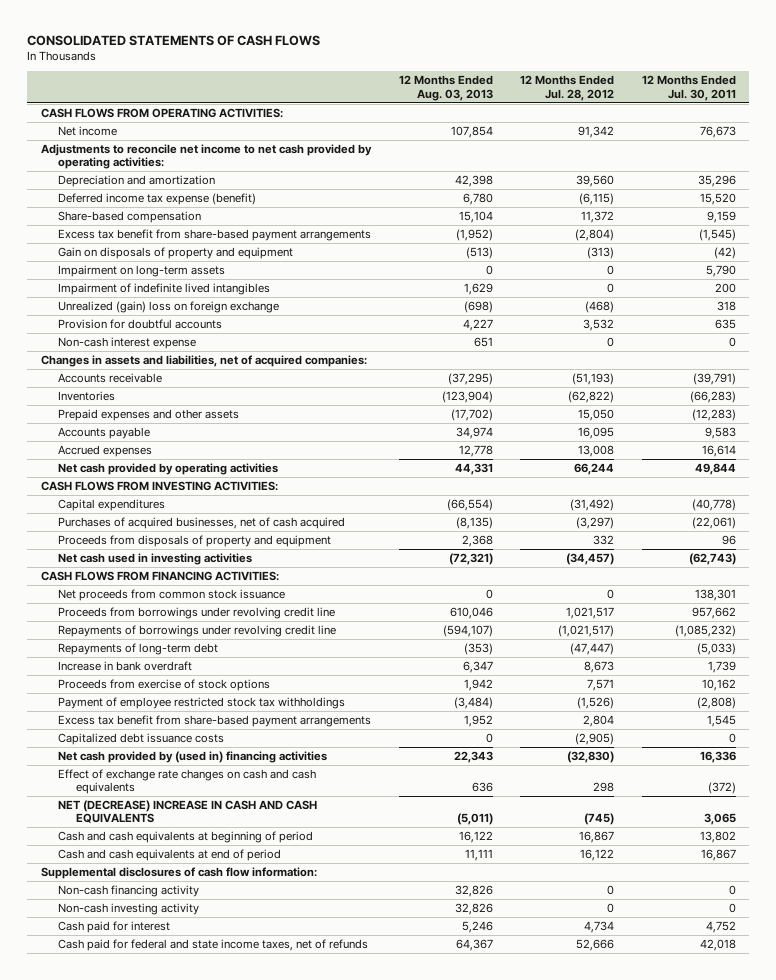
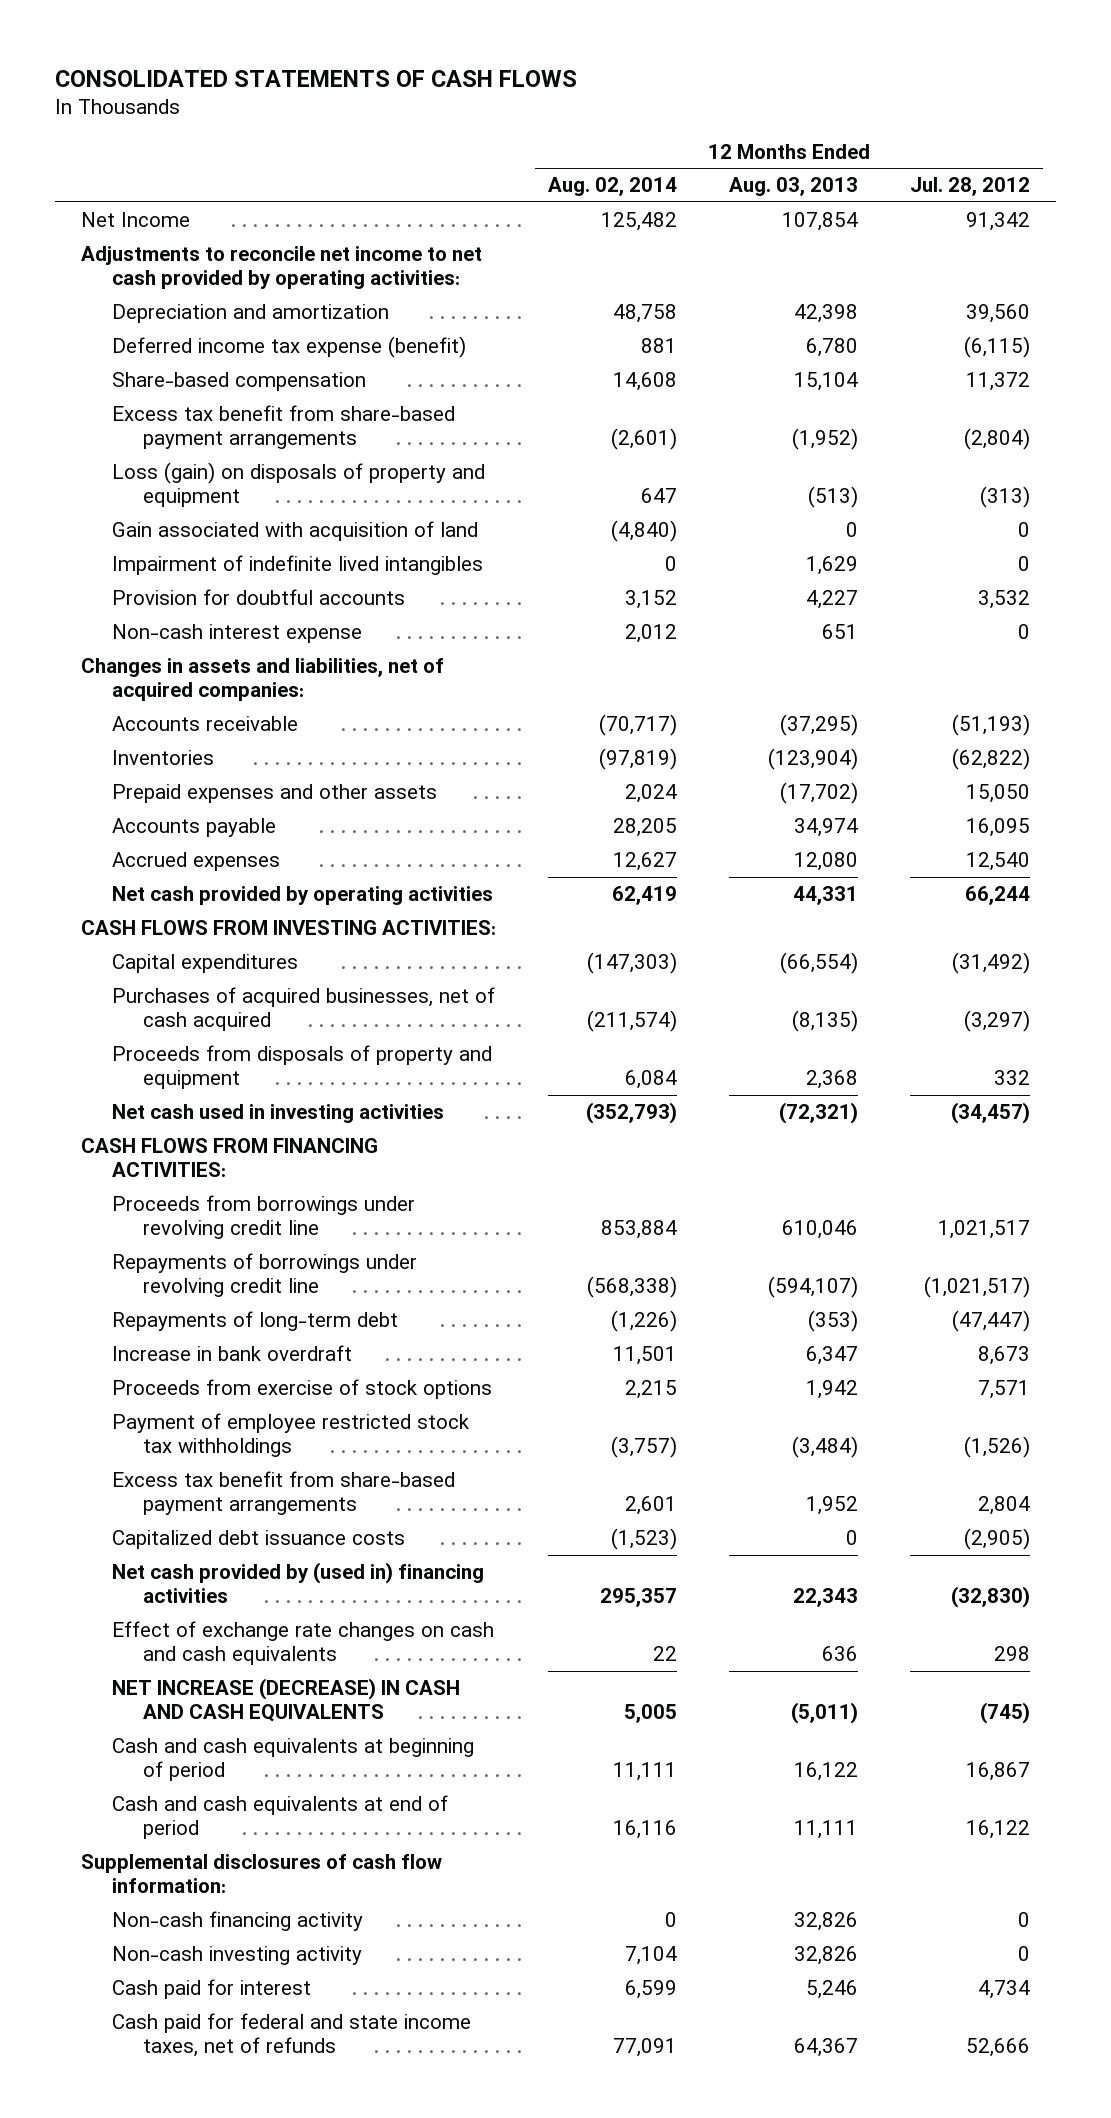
- | 12 Months Ended Aug. 03, 2013 | 12 Months Ended Jul. 28, 2012 | 12 Months Ended Jul. 30, 2011
+ | 12 Months Ended Aug. 02, 2014 | 12 Months Ended Aug. 03, 2013 | 12 Months Ended Jul. 28, 2012
- CASH FLOWS FROM OPERATING ACTIVITIES:
- Net income | 107,854 | 91,342 | 76,673
+ Net Income | 125,482 | 107,854 | 91,342
- Gain on disposals of property and equipment | (513) | (313) | (42)
- Impairment on long-term assets | 0 | 0 | 5,790
+ Loss (gain) on disposals of property and equipment | 647 | (513) | (313)
+ Gain associated with acquisition of land | (4,840) | 0 | 0
- Unrealized (gain) loss on foreign exchange | (698) | (468) | 318
- Accrued expenses | 12,778 | 13,008 | 16,614
+ Accrued expenses | 12,627 | 12,080 | 12,540
- Net proceeds from common stock issuance | 0 | 0 | 138,301
- NET (DECREASE) INCREASE IN CASH AND CASH EQUIVALENTS | (5,011) | (745) | 3,065
+ NET INCREASE (DECREASE) IN CASH AND CASH EQUIVALENTS | 5,005 | (5,011) | (745)

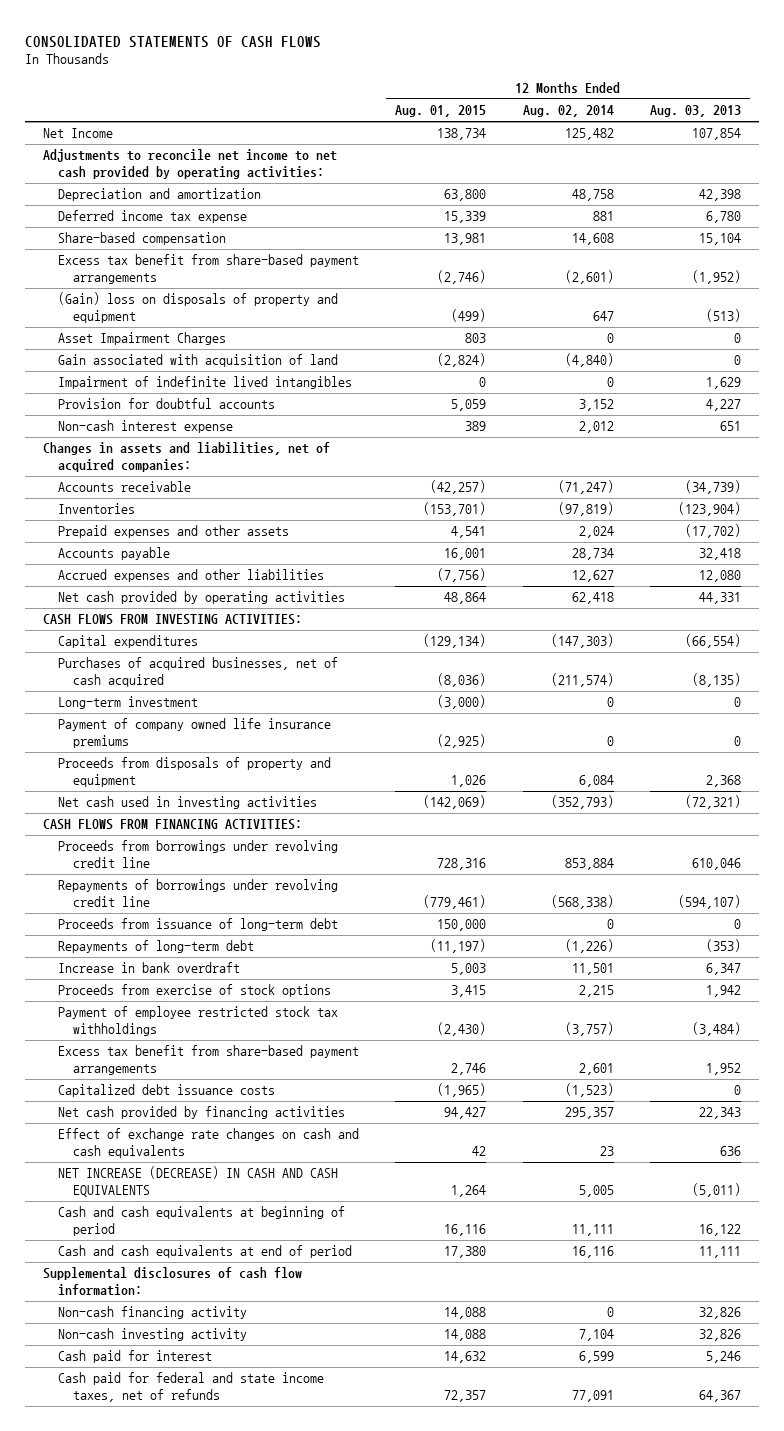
- | 12 Months Ended Aug. 02, 2014 | 12 Months Ended Aug. 03, 2013 | 12 Months Ended Jul. 28, 2012
+ | 12 Months Ended Aug. 01, 2015 | 12 Months Ended Aug. 02, 2014 | 12 Months Ended Aug. 03, 2013
- Deferred income tax expense (benefit) | 881 | 6,780 | (6,115)
+ Deferred income tax expense | 15,339 | 881 | 6,780
- Loss (gain) on disposals of property and equipment | 647 | (513) | (313)
+ (Gain) loss on disposals of property and equipment | (499) | 647 | (513)
+ Asset Impairment Charges | 803 | 0 | 0
- Accounts receivable | (70,717) | (37,295) | (51,193)
+ Accounts receivable | (42,257) | (71,247) | (34,739)
- Accounts payable | 28,205 | 34,974 | 16,095
- Accrued expenses | 12,627 | 12,080 | 12,540
- Net cash provided by operating activities | 62,419 | 44,331 | 66,244
+ Accounts payable | 16,001 | 28,734 | 32,418
+ Accrued expenses and other liabilities | (7,756) | 12,627 | 12,080
+ Net cash provided by operating activities | 48,864 | 62,418 | 44,331
+ Long-term investment | (3,000) | 0 | 0
+ Payment of company owned life insurance premiums | (2,925) | 0 | 0
+ Proceeds from issuance of long-term debt | 150,000 | 0 | 0
- Net cash provided by (used in) financing activities | 295,357 | 22,343 | (32,830)
- Effect of exchange rate changes on cash and cash equivalents | 22 | 636 | 298
+ Net cash provided by financing activities | 94,427 | 295,357 | 22,343
+ Effect of exchange rate changes on cash and cash equivalents | 42 | 23 | 636

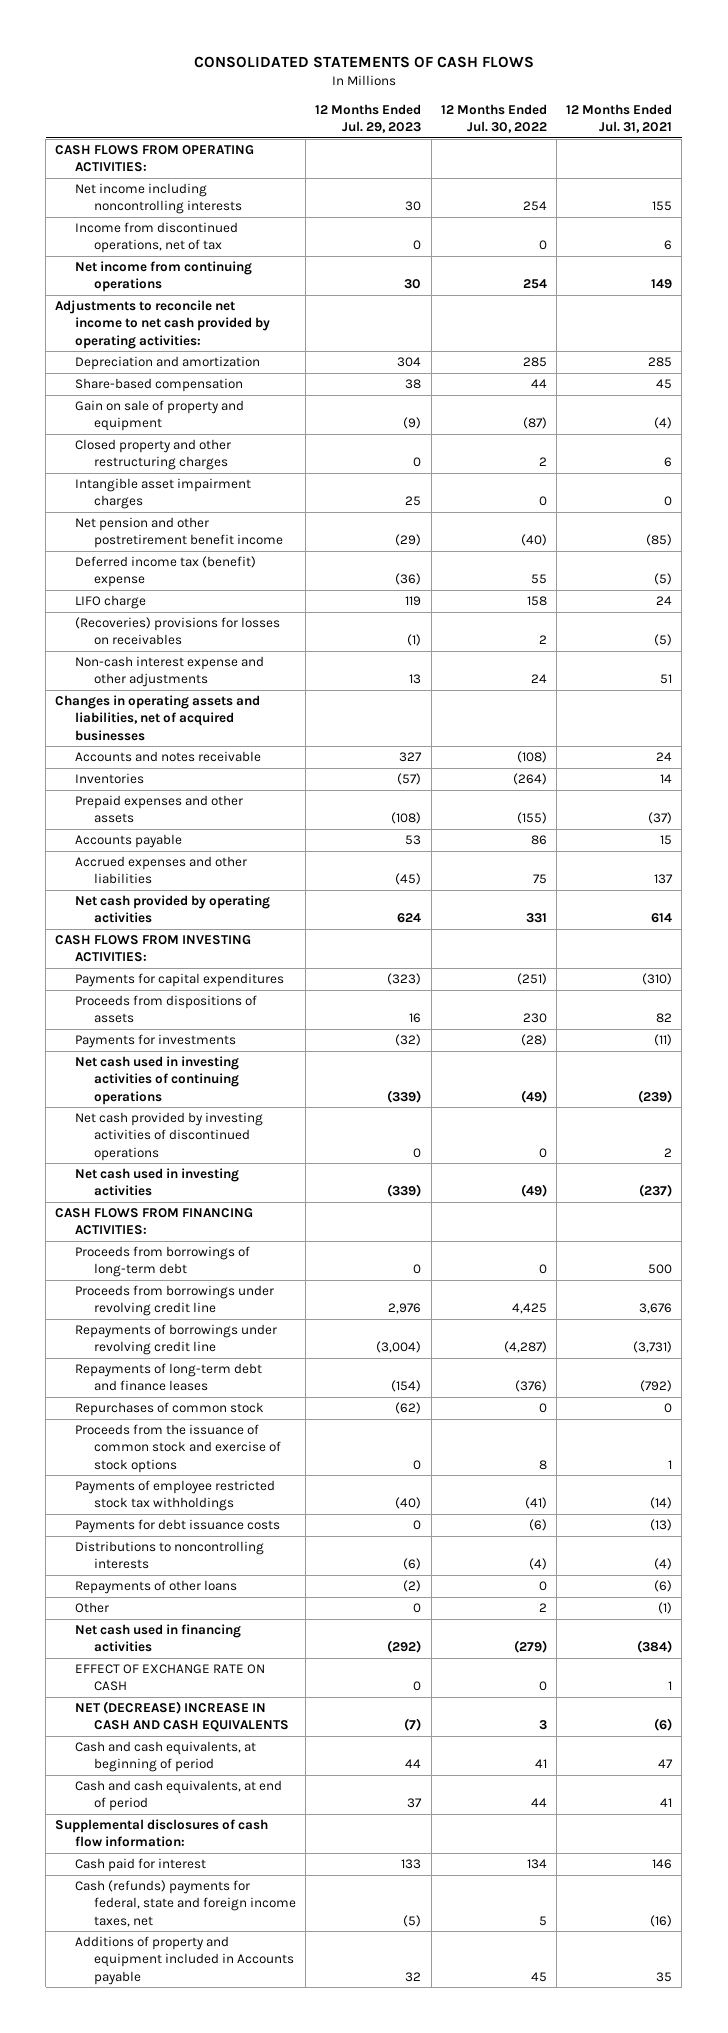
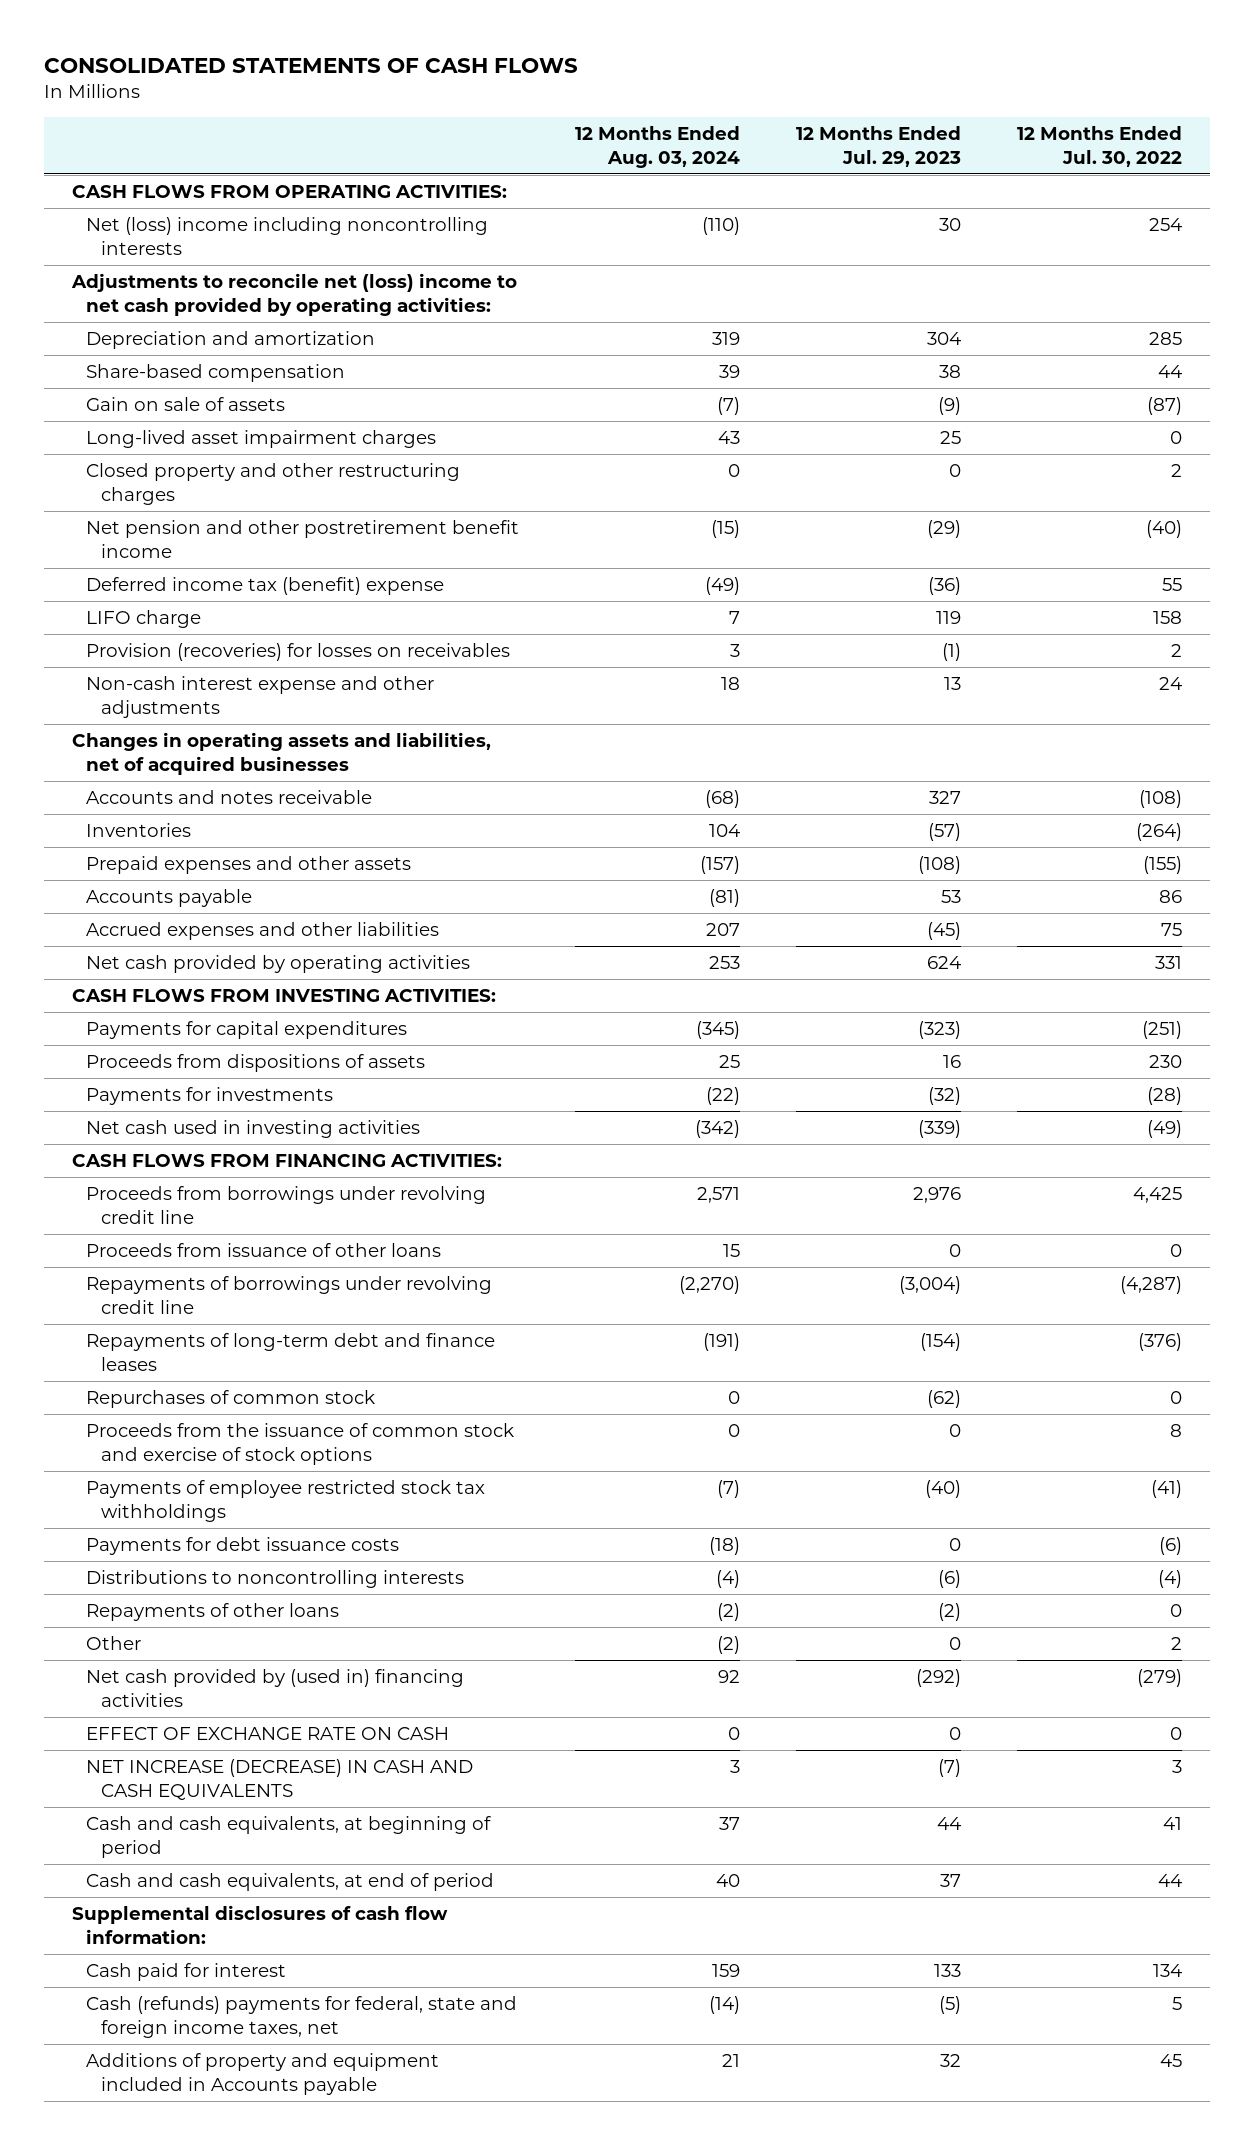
- | 12 Months Ended Jul. 29, 2023 | 12 Months Ended Jul. 30, 2022 | 12 Months Ended Jul. 31, 2021
+ | 12 Months Ended Aug. 03, 2024 | 12 Months Ended Jul. 29, 2023 | 12 Months Ended Jul. 30, 2022
- Net income including noncontrolling interests | 30 | 254 | 155
- Income from discontinued operations, net of tax | 0 | 0 | 6
- Net income from continuing operations | 30 | 254 | 149
- Adjustments to reconcile net income to net cash provided by operating activities:
+ Net (loss) income including noncontrolling interests | (110) | 30 | 254
+ Adjustments to reconcile net (loss) income to net cash provided by operating activities:
- Gain on sale of property and equipment | (9) | (87) | (4)
+ Gain on sale of assets | (7) | (9) | (87)
+ Long-lived asset impairment charges | 43 | 25 | 0
- Intangible asset impairment charges | 25 | 0 | 0
- (Recoveries) provisions for losses on receivables | (1) | 2 | (5)
+ Provision (recoveries) for losses on receivables | 3 | (1) | 2
- Net cash used in investing activities of continuing operations | (339) | (49) | (239)
- Net cash provided by investing activities of discontinued operations | 0 | 0 | 2
- Proceeds from borrowings of long-term debt | 0 | 0 | 500
+ Proceeds from issuance of other loans | 15 | 0 | 0
- Net cash used in financing activities | (292) | (279) | (384)
+ Net cash provided by (used in) financing activities | 92 | (292) | (279)
- NET (DECREASE) INCREASE IN CASH AND CASH EQUIVALENTS | (7) | 3 | (6)
+ NET INCREASE (DECREASE) IN CASH AND CASH EQUIVALENTS | 3 | (7) | 3

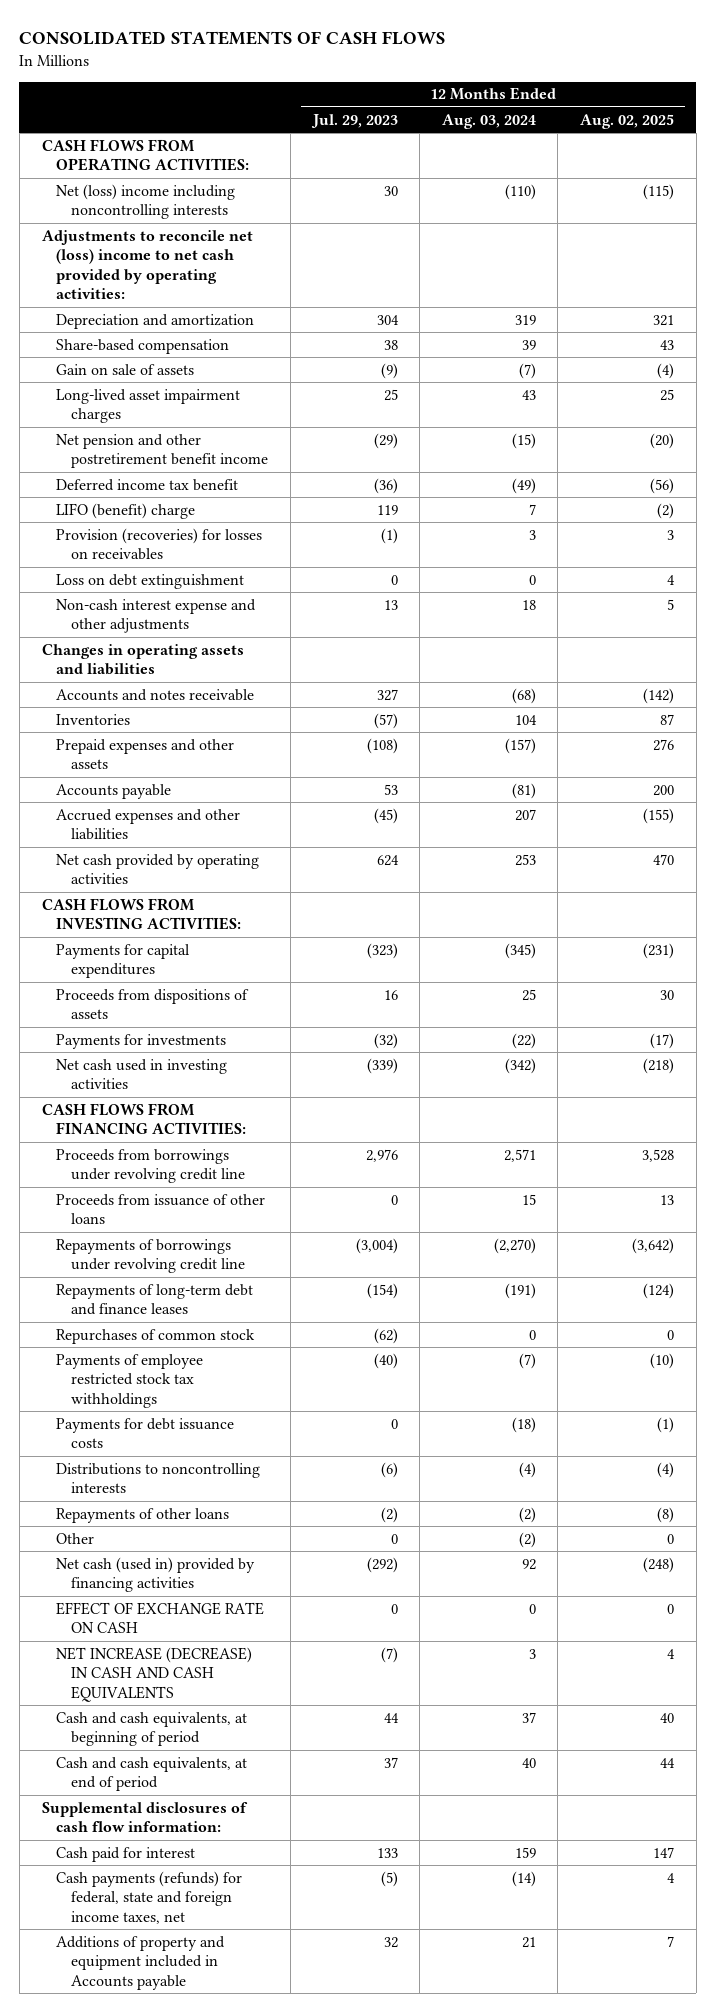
- | 12 Months Ended Aug. 03, 2024 | 12 Months Ended Jul. 29, 2023 | 12 Months Ended Jul. 30, 2022
+ | 12 Months Ended Jul. 29, 2023 | 12 Months Ended Aug. 03, 2024 | 12 Months Ended Aug. 02, 2025
- Closed property and other restructuring charges | 0 | 0 | 2
- Deferred income tax (benefit) expense | (49) | (36) | 55
- LIFO charge | 7 | 119 | 158
+ Deferred income tax benefit | (36) | (49) | (56)
+ LIFO (benefit) charge | 119 | 7 | (2)
+ Loss on debt extinguishment | 0 | 0 | 4
- Changes in operating assets and liabilities, net of acquired businesses
+ Changes in operating assets and liabilities
- Proceeds from the issuance of common stock and exercise of stock options | 0 | 0 | 8
- Net cash provided by (used in) financing activities | 92 | (292) | (279)
+ Net cash (used in) provided by financing activities | (292) | 92 | (248)
- Cash (refunds) payments for federal, state and foreign income taxes, net | (14) | (5) | 5
+ Cash payments (refunds) for federal, state and foreign income taxes, net | (5) | (14) | 4

